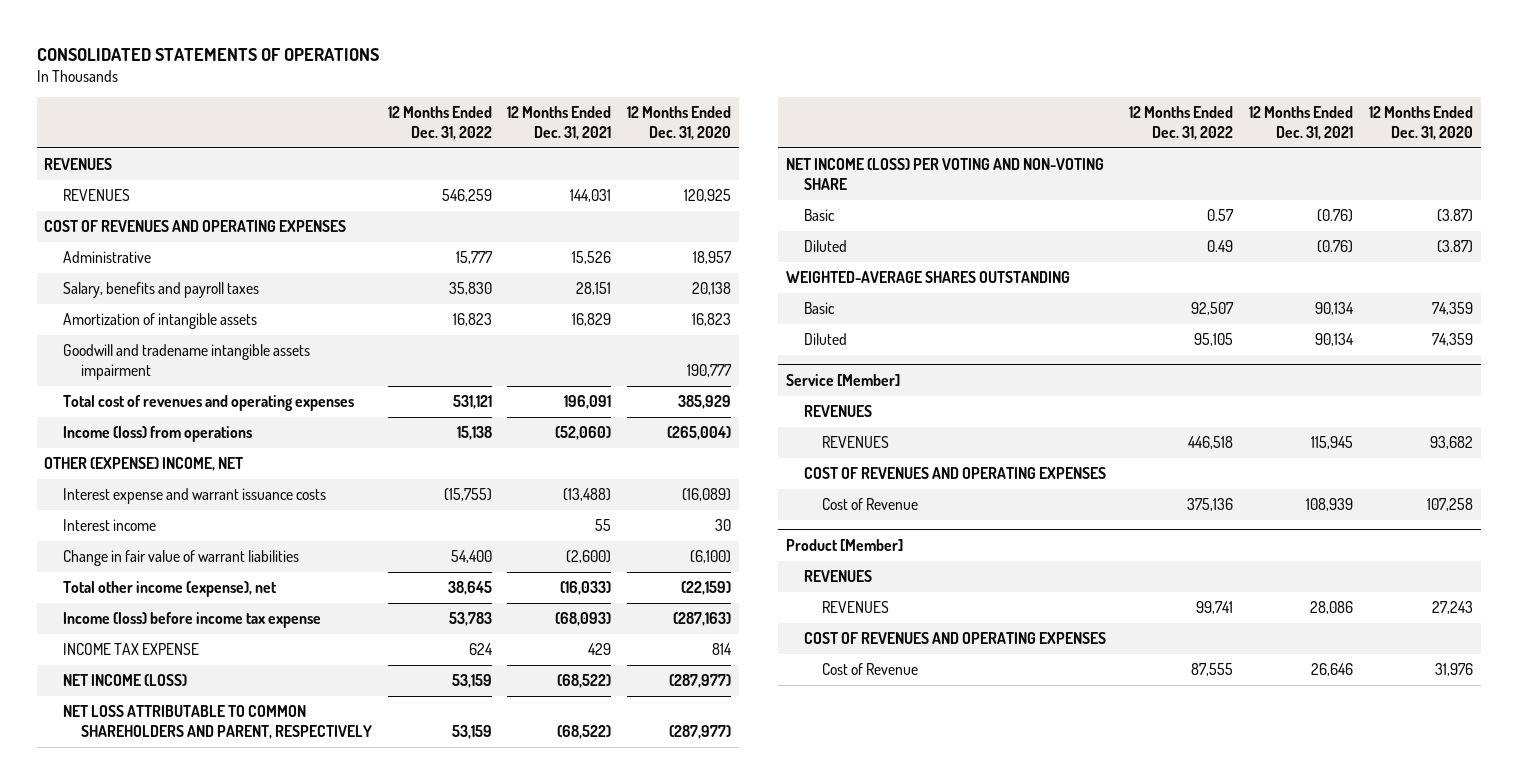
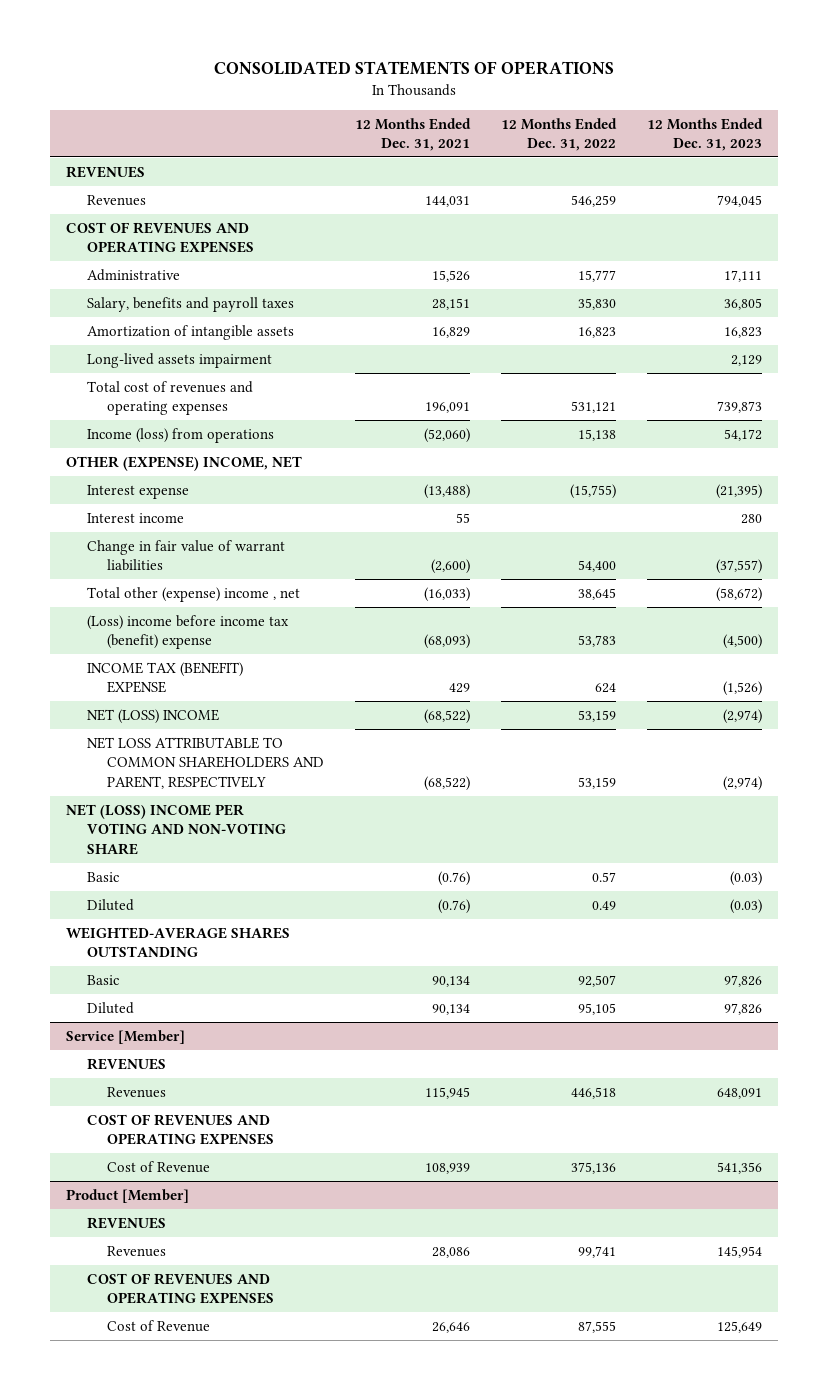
- | 12 Months Ended Dec. 31, 2022 | 12 Months Ended Dec. 31, 2021 | 12 Months Ended Dec. 31, 2020
+ | 12 Months Ended Dec. 31, 2021 | 12 Months Ended Dec. 31, 2022 | 12 Months Ended Dec. 31, 2023
- REVENUES | 546,259 | 144,031 | 120,925
+ Revenues | 144,031 | 546,259 | 794,045
- Goodwill and tradename intangible assets impairment | | | 190,777
+ Long-lived assets impairment | | | 2,129
- Interest expense and warrant issuance costs | (15,755) | (13,488) | (16,089)
+ Interest expense | (13,488) | (15,755) | (21,395)
- Total other income (expense), net | 38,645 | (16,033) | (22,159)
- Income (loss) before income tax expense | 53,783 | (68,093) | (287,163)
- INCOME TAX EXPENSE | 624 | 429 | 814
- NET INCOME (LOSS) | 53,159 | (68,522) | (287,977)
+ Total other (expense) income , net | (16,033) | 38,645 | (58,672)
+ (Loss) income before income tax (benefit) expense | (68,093) | 53,783 | (4,500)
+ INCOME TAX (BENEFIT) EXPENSE | 429 | 624 | (1,526)
+ NET (LOSS) INCOME | (68,522) | 53,159 | (2,974)
- NET INCOME (LOSS) PER VOTING AND NON-VOTING SHARE
+ NET (LOSS) INCOME PER VOTING AND NON-VOTING SHARE
@ Service [Member]
- REVENUES | 446,518 | 115,945 | 93,682
+ Revenues | 115,945 | 446,518 | 648,091
@ Product [Member]
- REVENUES | 99,741 | 28,086 | 27,243
+ Revenues | 28,086 | 99,741 | 145,954

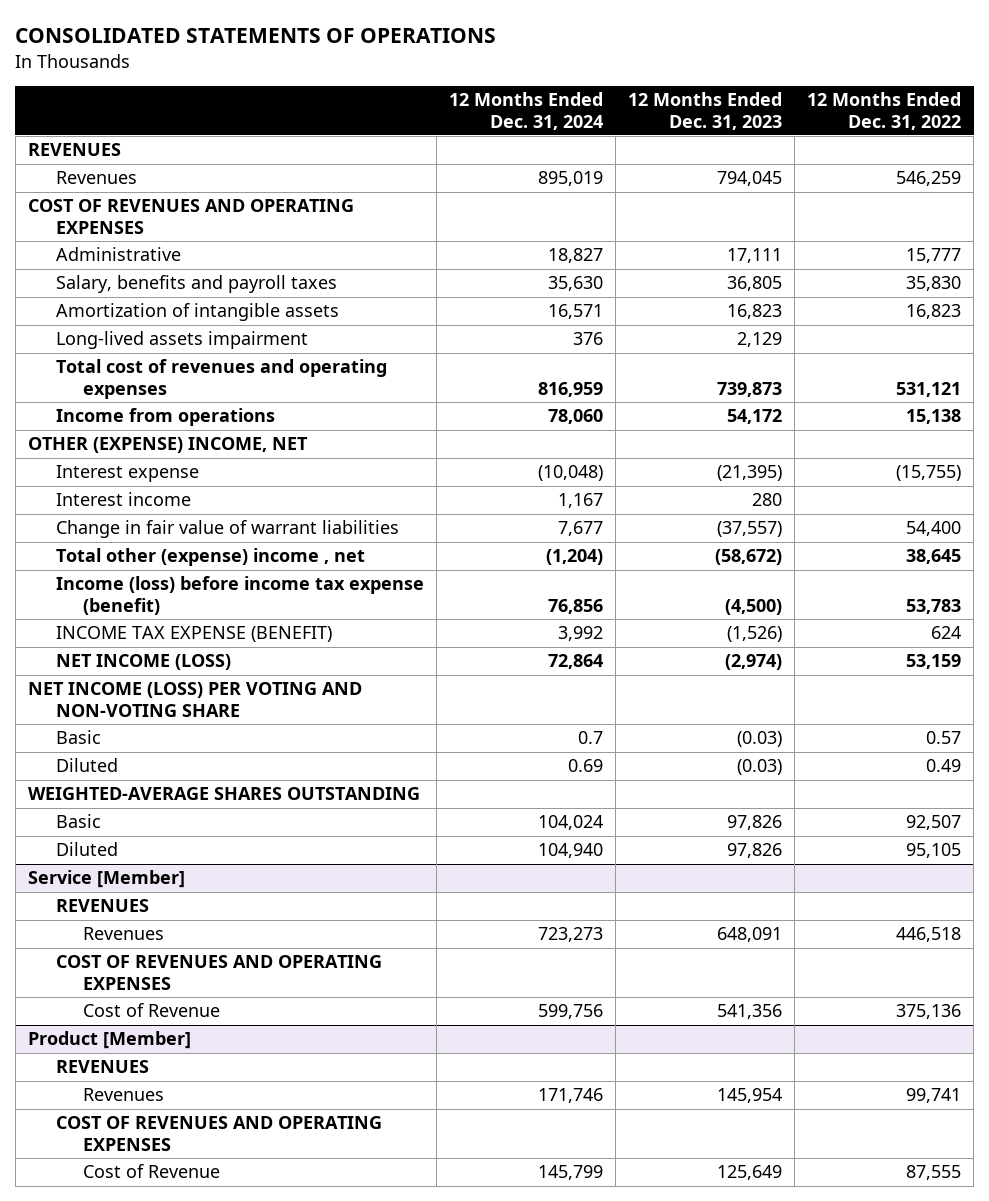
- | 12 Months Ended Dec. 31, 2021 | 12 Months Ended Dec. 31, 2022 | 12 Months Ended Dec. 31, 2023
+ | 12 Months Ended Dec. 31, 2024 | 12 Months Ended Dec. 31, 2023 | 12 Months Ended Dec. 31, 2022
- Income (loss) from operations | (52,060) | 15,138 | 54,172
+ Income from operations | 78,060 | 54,172 | 15,138
- (Loss) income before income tax (benefit) expense | (68,093) | 53,783 | (4,500)
- INCOME TAX (BENEFIT) EXPENSE | 429 | 624 | (1,526)
- NET (LOSS) INCOME | (68,522) | 53,159 | (2,974)
- NET LOSS ATTRIBUTABLE TO COMMON SHAREHOLDERS AND PARENT, RESPECTIVELY | (68,522) | 53,159 | (2,974)
- NET (LOSS) INCOME PER VOTING AND NON-VOTING SHARE
+ Income (loss) before income tax expense (benefit) | 76,856 | (4,500) | 53,783
+ INCOME TAX EXPENSE (BENEFIT) | 3,992 | (1,526) | 624
+ NET INCOME (LOSS) | 72,864 | (2,974) | 53,159
+ NET INCOME (LOSS) PER VOTING AND NON-VOTING SHARE

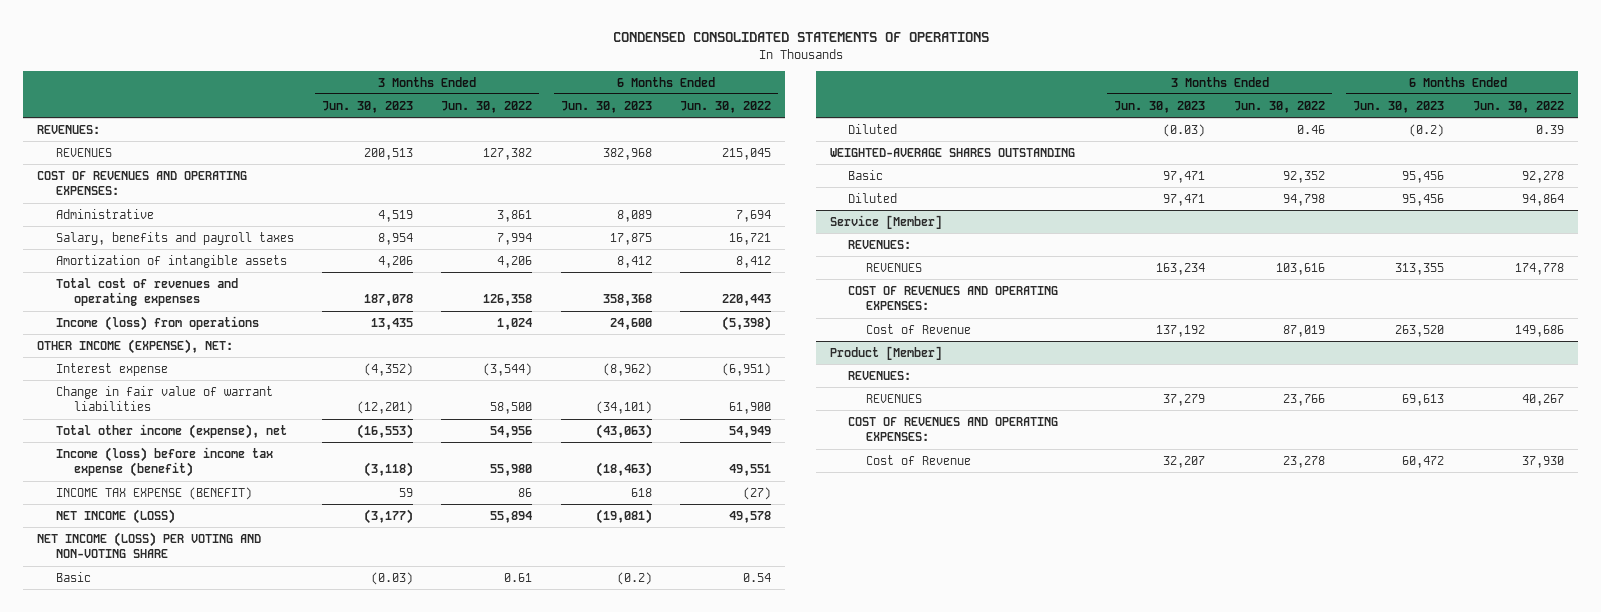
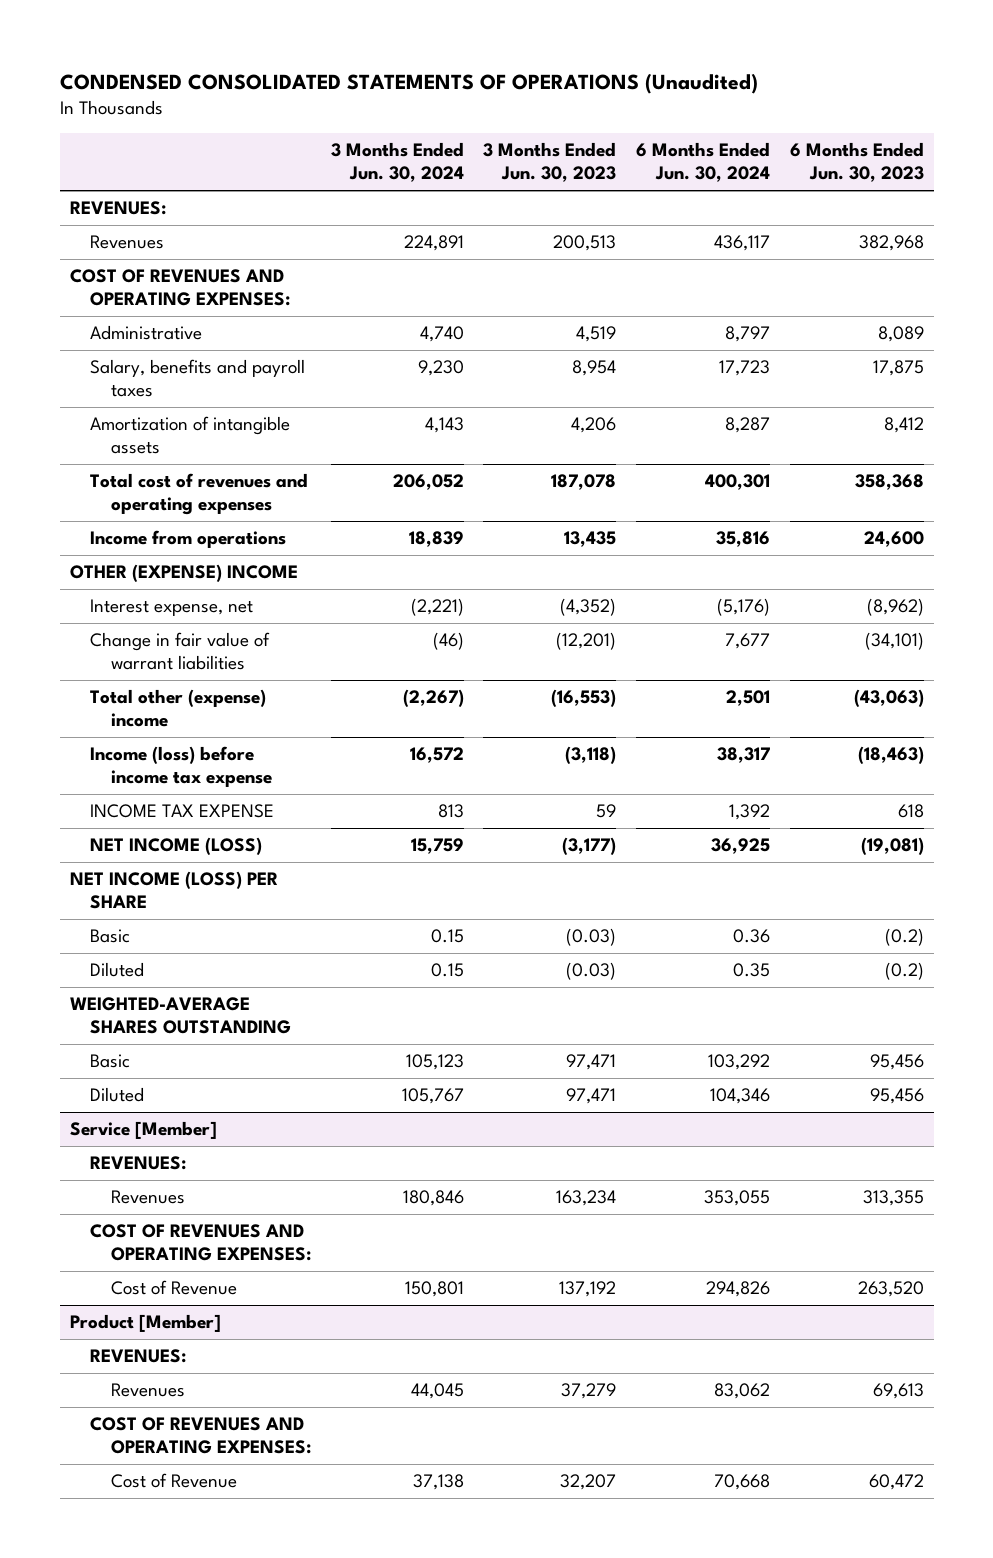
- CONDENSED CONSOLIDATED STATEMENTS OF OPERATIONS
+ CONDENSED CONSOLIDATED STATEMENTS OF OPERATIONS (Unaudited)
- | 3 Months Ended Jun. 30, 2023 | 3 Months Ended Jun. 30, 2022 | 6 Months Ended Jun. 30, 2023 | 6 Months Ended Jun. 30, 2022
+ | 3 Months Ended Jun. 30, 2024 | 3 Months Ended Jun. 30, 2023 | 6 Months Ended Jun. 30, 2024 | 6 Months Ended Jun. 30, 2023
- REVENUES | 200,513 | 127,382 | 382,968 | 215,045
+ Revenues | 224,891 | 200,513 | 436,117 | 382,968
- Income (loss) from operations | 13,435 | 1,024 | 24,600 | (5,398)
- OTHER INCOME (EXPENSE), NET:
- Interest expense | (4,352) | (3,544) | (8,962) | (6,951)
+ Income from operations | 18,839 | 13,435 | 35,816 | 24,600
+ OTHER (EXPENSE) INCOME
+ Interest expense, net | (2,221) | (4,352) | (5,176) | (8,962)
- Total other income (expense), net | (16,553) | 54,956 | (43,063) | 54,949
- Income (loss) before income tax expense (benefit) | (3,118) | 55,980 | (18,463) | 49,551
- INCOME TAX EXPENSE (BENEFIT) | 59 | 86 | 618 | (27)
+ Total other (expense) income | (2,267) | (16,553) | 2,501 | (43,063)
+ Income (loss) before income tax expense | 16,572 | (3,118) | 38,317 | (18,463)
+ INCOME TAX EXPENSE | 813 | 59 | 1,392 | 618
- NET INCOME (LOSS) PER VOTING AND NON-VOTING SHARE
+ NET INCOME (LOSS) PER SHARE
@ Service [Member]
- REVENUES | 163,234 | 103,616 | 313,355 | 174,778
+ Revenues | 180,846 | 163,234 | 353,055 | 313,355
@ Product [Member]
- REVENUES | 37,279 | 23,766 | 69,613 | 40,267
+ Revenues | 44,045 | 37,279 | 83,062 | 69,613

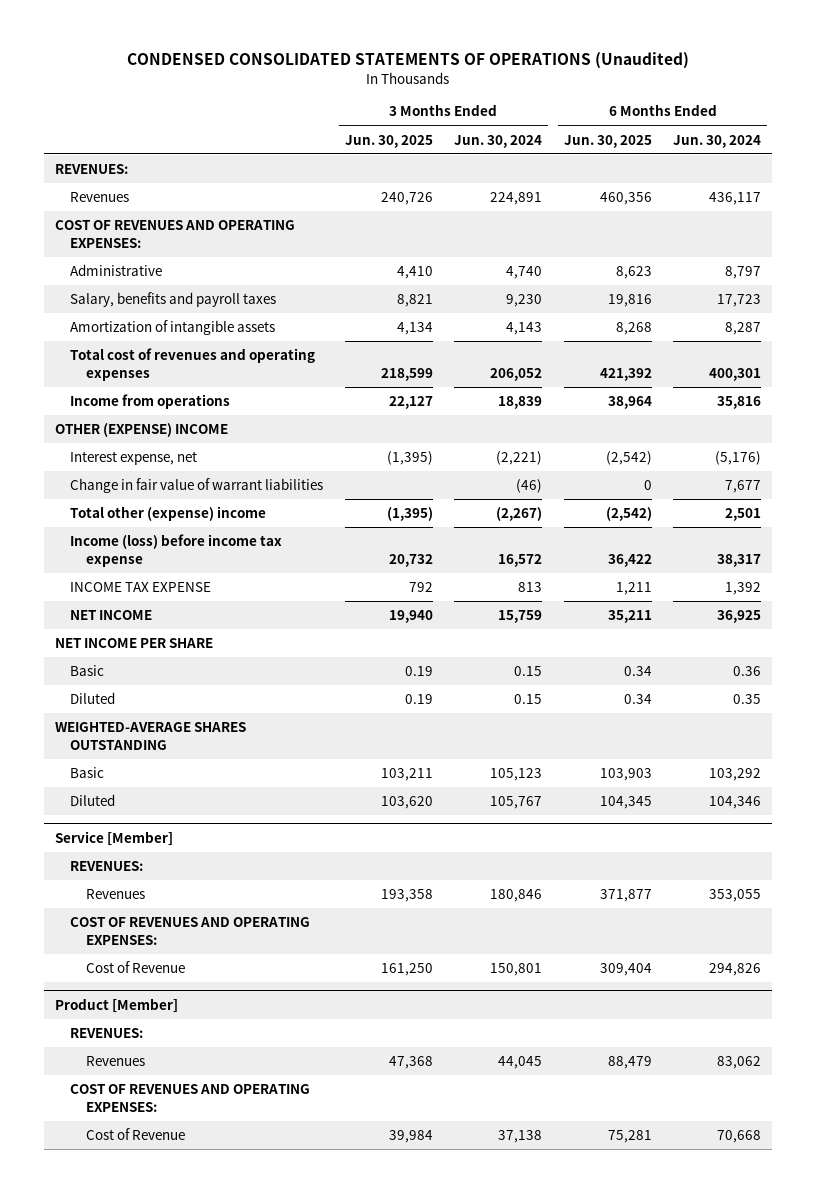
- | 3 Months Ended Jun. 30, 2024 | 3 Months Ended Jun. 30, 2023 | 6 Months Ended Jun. 30, 2024 | 6 Months Ended Jun. 30, 2023
+ | 3 Months Ended Jun. 30, 2025 | 3 Months Ended Jun. 30, 2024 | 6 Months Ended Jun. 30, 2025 | 6 Months Ended Jun. 30, 2024
- NET INCOME (LOSS) | 15,759 | (3,177) | 36,925 | (19,081)
- NET INCOME (LOSS) PER SHARE
+ NET INCOME | 19,940 | 15,759 | 35,211 | 36,925
+ NET INCOME PER SHARE

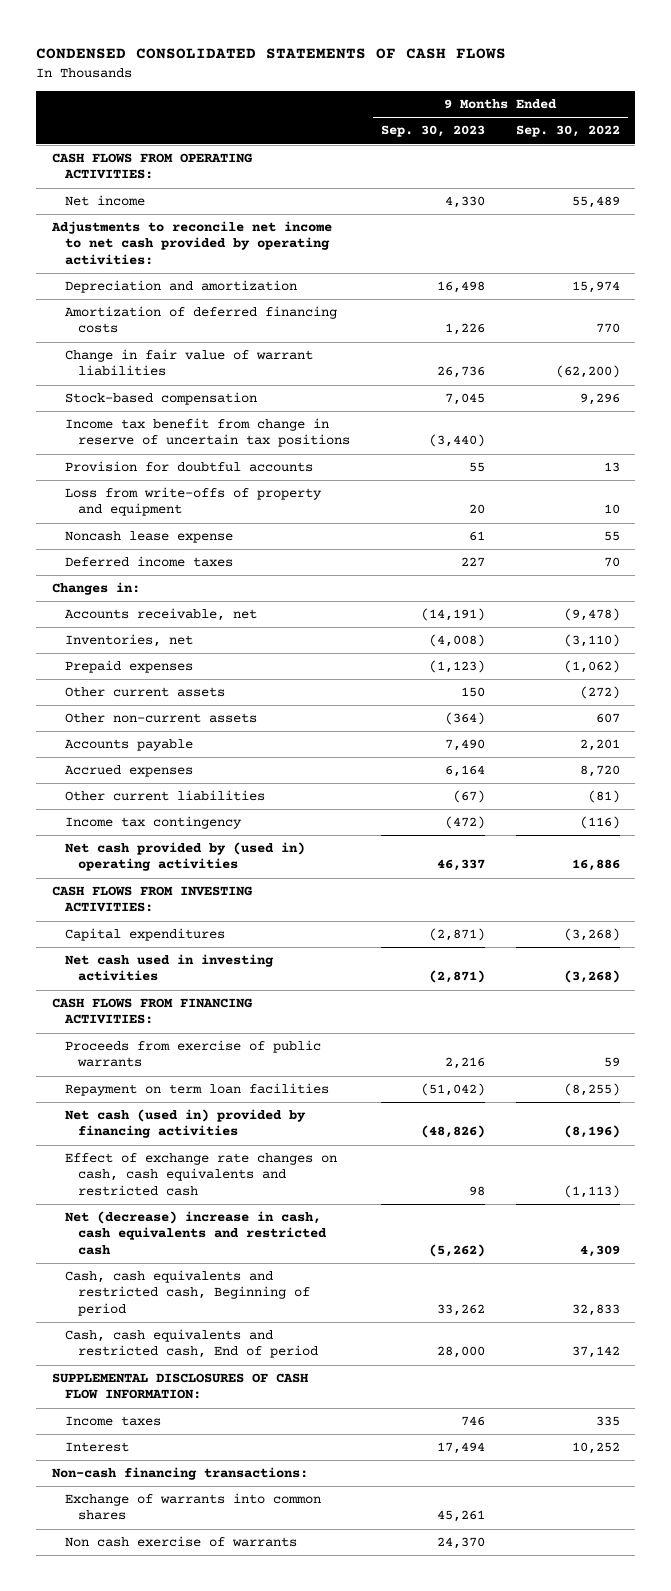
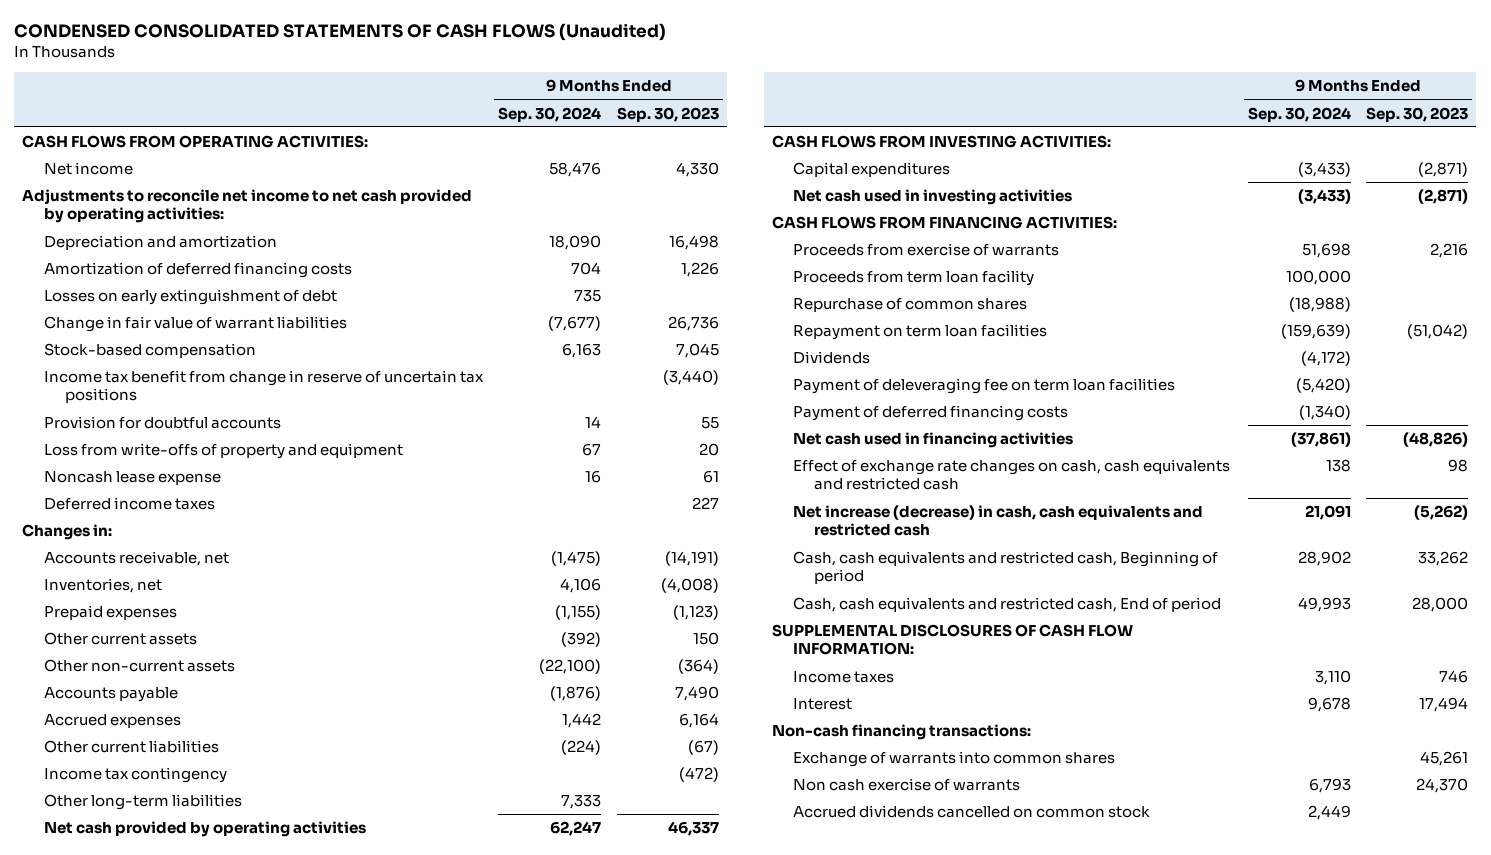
- CONDENSED CONSOLIDATED STATEMENTS OF CASH FLOWS
+ CONDENSED CONSOLIDATED STATEMENTS OF CASH FLOWS (Unaudited)
- | 9 Months Ended Sep. 30, 2023 | 9 Months Ended Sep. 30, 2022
+ | 9 Months Ended Sep. 30, 2024 | 9 Months Ended Sep. 30, 2023
+ Losses on early extinguishment of debt | 735 |
- Net cash provided by (used in) operating activities | 46,337 | 16,886
+ Other long-term liabilities | 7,333 |
+ Net cash provided by operating activities | 62,247 | 46,337
- Proceeds from exercise of public warrants | 2,216 | 59
+ Proceeds from exercise of warrants | 51,698 | 2,216
+ Proceeds from term loan facility | 100,000 |
+ Repurchase of common shares | (18,988) |
- Net cash (used in) provided by financing activities | (48,826) | (8,196)
+ Dividends | (4,172) |
+ Payment of deleveraging fee on term loan facilities | (5,420) |
+ Payment of deferred financing costs | (1,340) |
+ Net cash used in financing activities | (37,861) | (48,826)
- Net (decrease) increase in cash, cash equivalents and restricted cash | (5,262) | 4,309
+ Net increase (decrease) in cash, cash equivalents and restricted cash | 21,091 | (5,262)
+ Accrued dividends cancelled on common stock | 2,449 |

